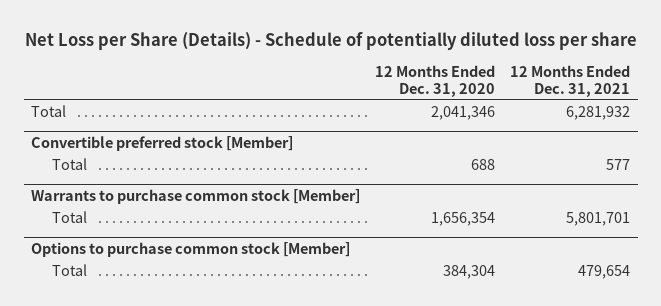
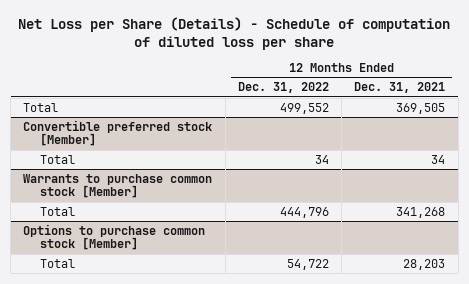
- Net Loss per Share (Details) - Schedule of potentially diluted loss per share
+ Net Loss per Share (Details) - Schedule of computation of diluted loss per share
- | 12 Months Ended Dec. 31, 2020 | 12 Months Ended Dec. 31, 2021
+ | 12 Months Ended Dec. 31, 2022 | 12 Months Ended Dec. 31, 2021
- Total | 2,041,346 | 6,281,932
+ Total | 499,552 | 369,505
@ Convertible preferred stock [Member]
- Total | 688 | 577
+ Total | 34 | 34
@ Warrants to purchase common stock [Member]
- Total | 1,656,354 | 5,801,701
+ Total | 444,796 | 341,268
@ Options to purchase common stock [Member]
- Total | 384,304 | 479,654
+ Total | 54,722 | 28,203

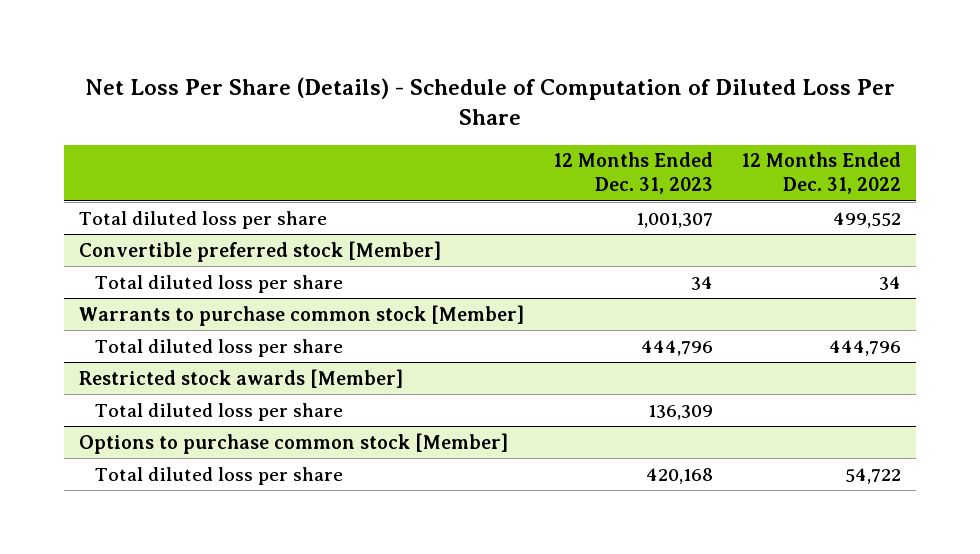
- Net Loss per Share (Details) - Schedule of computation of diluted loss per share
+ Net Loss Per Share (Details) - Schedule of Computation of Diluted Loss Per Share
- | 12 Months Ended Dec. 31, 2022 | 12 Months Ended Dec. 31, 2021
+ | 12 Months Ended Dec. 31, 2023 | 12 Months Ended Dec. 31, 2022
- Total | 499,552 | 369,505
+ Total diluted loss per share | 1,001,307 | 499,552
@ Convertible preferred stock [Member]
- Total | 34 | 34
+ Total diluted loss per share | 34 | 34
@ Warrants to purchase common stock [Member]
- Total | 444,796 | 341,268
+ Total diluted loss per share | 444,796 | 444,796
+ Restricted stock awards [Member]
+ Total diluted loss per share | 136,309 |
@ Options to purchase common stock [Member]
- Total | 54,722 | 28,203
+ Total diluted loss per share | 420,168 | 54,722

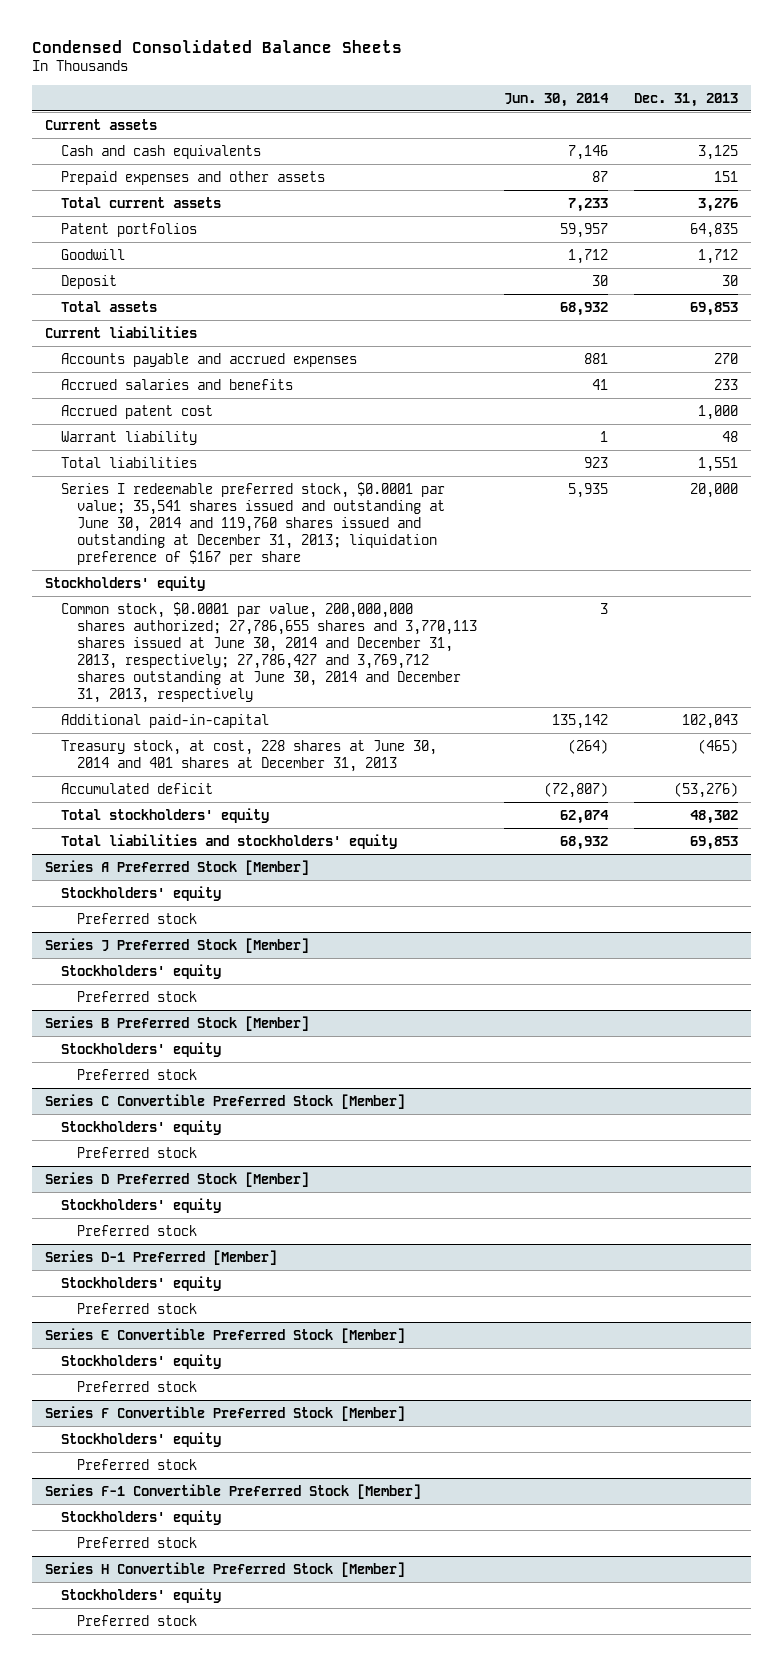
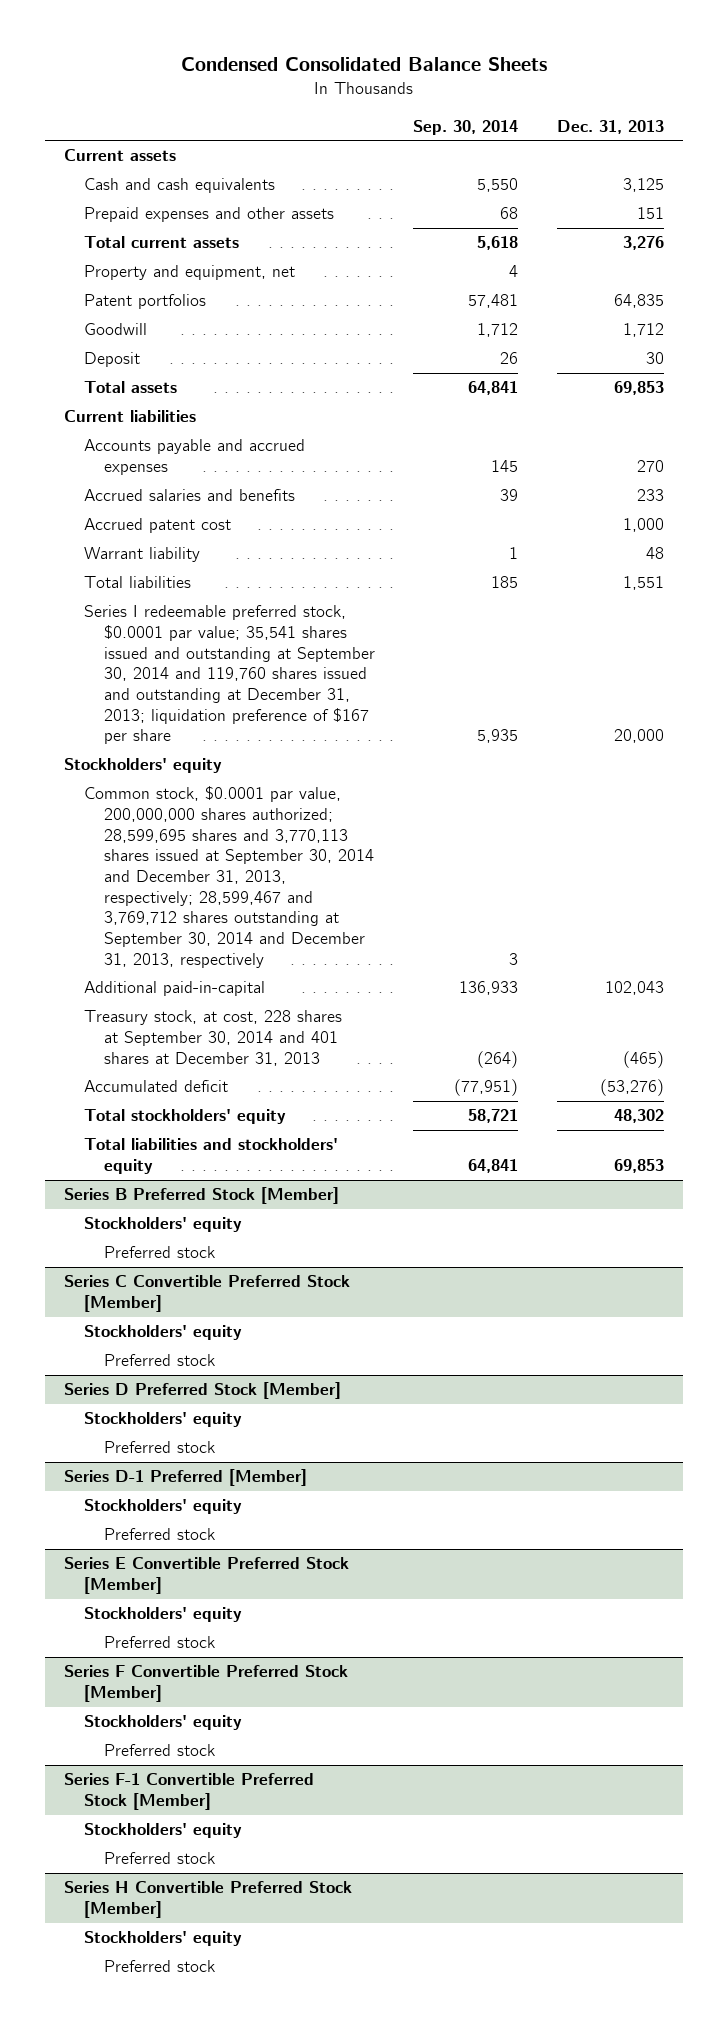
- | Jun. 30, 2014 | Dec. 31, 2013
+ | Sep. 30, 2014 | Dec. 31, 2013
+ Property and equipment, net | 4 |
- Series I redeemable preferred stock, $0.0001 par value; 35,541 shares issued and outstanding at June 30, 2014 and 119,760 shares issued and outstanding at December 31, 2013; liquidation preference of $167 per share | 5,935 | 20,000
+ Series I redeemable preferred stock, $0.0001 par value; 35,541 shares issued and outstanding at September 30, 2014 and 119,760 shares issued and outstanding at December 31, 2013; liquidation preference of $167 per share | 5,935 | 20,000
- Common stock, $0.0001 par value, 200,000,000 shares authorized; 27,786,655 shares and 3,770,113 shares issued at June 30, 2014 and December 31, 2013, respectively; 27,786,427 and 3,769,712 shares outstanding at June 30, 2014 and December 31, 2013, respectively | 3 |
+ Common stock, $0.0001 par value, 200,000,000 shares authorized; 28,599,695 shares and 3,770,113 shares issued at September 30, 2014 and December 31, 2013, respectively; 28,599,467 and 3,769,712 shares outstanding at September 30, 2014 and December 31, 2013, respectively | 3 |
- Treasury stock, at cost, 228 shares at June 30, 2014 and 401 shares at December 31, 2013 | (264) | (465)
+ Treasury stock, at cost, 228 shares at September 30, 2014 and 401 shares at December 31, 2013 | (264) | (465)
- Series A Preferred Stock [Member]
- Stockholders' equity
- Preferred stock
- Series J Preferred Stock [Member]
- Stockholders' equity
- Preferred stock

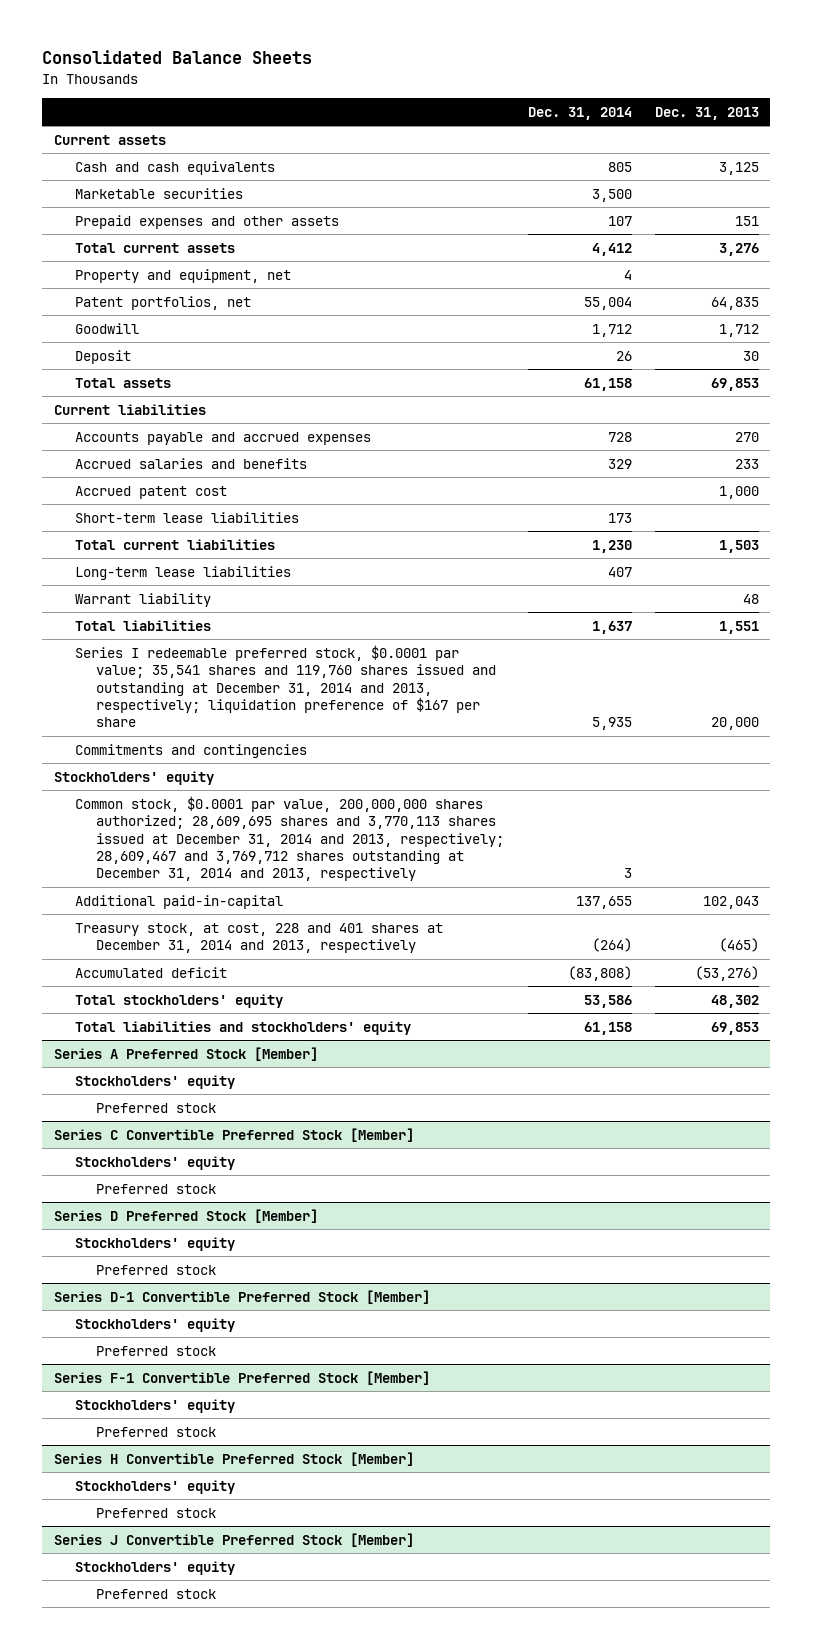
- Condensed Consolidated Balance Sheets
+ Consolidated Balance Sheets
- | Sep. 30, 2014 | Dec. 31, 2013
+ | Dec. 31, 2014 | Dec. 31, 2013
+ Marketable securities | 3,500 |
- Patent portfolios | 57,481 | 64,835
+ Patent portfolios, net | 55,004 | 64,835
+ Short-term lease liabilities | 173 |
+ Total current liabilities | 1,230 | 1,503
+ Long-term lease liabilities | 407 |
- Series I redeemable preferred stock, $0.0001 par value; 35,541 shares issued and outstanding at September 30, 2014 and 119,760 shares issued and outstanding at December 31, 2013; liquidation preference of $167 per share | 5,935 | 20,000
+ Series I redeemable preferred stock, $0.0001 par value; 35,541 shares and 119,760 shares issued and outstanding at December 31, 2014 and 2013, respectively; liquidation preference of $167 per share | 5,935 | 20,000
+ Commitments and contingencies
- Common stock, $0.0001 par value, 200,000,000 shares authorized; 28,599,695 shares and 3,770,113 shares issued at September 30, 2014 and December 31, 2013, respectively; 28,599,467 and 3,769,712 shares outstanding at September 30, 2014 and December 31, 2013, respectively | 3 |
+ Common stock, $0.0001 par value, 200,000,000 shares authorized; 28,609,695 shares and 3,770,113 shares issued at December 31, 2014 and 2013, respectively; 28,609,467 and 3,769,712 shares outstanding at December 31, 2014 and 2013, respectively | 3 |
- Treasury stock, at cost, 228 shares at September 30, 2014 and 401 shares at December 31, 2013 | (264) | (465)
+ Treasury stock, at cost, 228 and 401 shares at December 31, 2014 and 2013, respectively | (264) | (465)
- Series B Preferred Stock [Member]
+ Series A Preferred Stock [Member]
- Series D-1 Preferred [Member]
- Stockholders' equity
- Preferred stock
- Series E Convertible Preferred Stock [Member]
- Stockholders' equity
- Preferred stock
- Series F Convertible Preferred Stock [Member]
+ Series D-1 Convertible Preferred Stock [Member]
+ Series J Convertible Preferred Stock [Member]
+ Stockholders' equity
+ Preferred stock

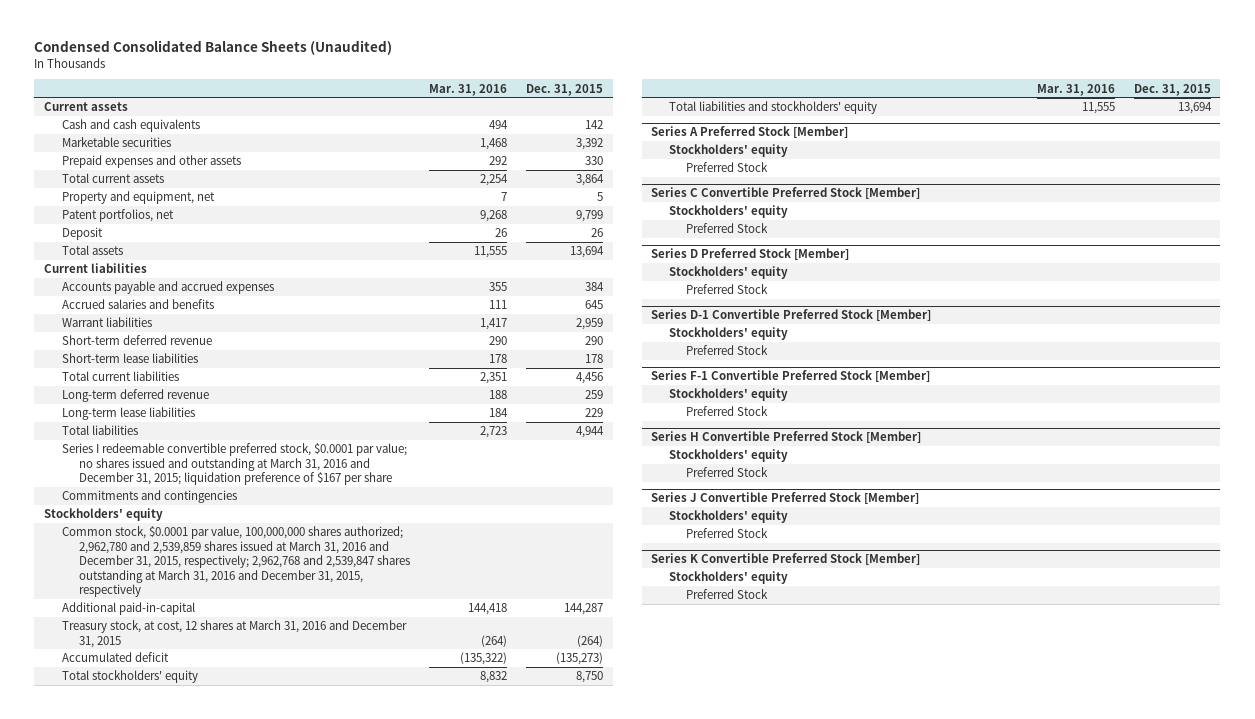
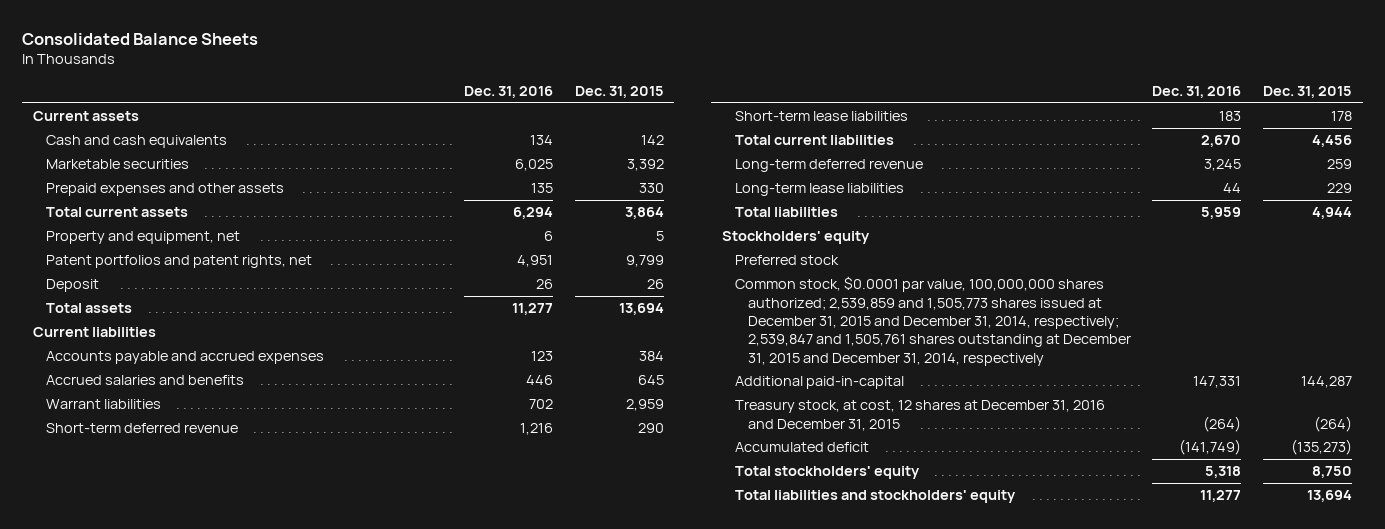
- Condensed Consolidated Balance Sheets (Unaudited)
+ Consolidated Balance Sheets
- | Mar. 31, 2016 | Dec. 31, 2015
+ | Dec. 31, 2016 | Dec. 31, 2015
- Patent portfolios, net | 9,268 | 9,799
+ Patent portfolios and patent rights, net | 4,951 | 9,799
- Series I redeemable convertible preferred stock, $0.0001 par value; no shares issued and outstanding at March 31, 2016 and December 31, 2015; liquidation preference of $167 per share
- Commitments and contingencies
- Common stock, $0.0001 par value, 100,000,000 shares authorized; 2,962,780 and 2,539,859 shares issued at March 31, 2016 and December 31, 2015, respectively; 2,962,768 and 2,539,847 shares outstanding at March 31, 2016 and December 31, 2015, respectively
+ Preferred stock
+ Common stock, $0.0001 par value, 100,000,000 shares authorized; 2,539,859 and 1,505,773 shares issued at December 31, 2015 and December 31, 2014, respectively; 2,539,847 and 1,505,761 shares outstanding at December 31, 2015 and December 31, 2014, respectively
- Treasury stock, at cost, 12 shares at March 31, 2016 and December 31, 2015 | (264) | (264)
+ Treasury stock, at cost, 12 shares at December 31, 2016 and December 31, 2015 | (264) | (264)
- Series A Preferred Stock [Member]
- Stockholders' equity
- Preferred Stock
- Series C Convertible Preferred Stock [Member]
- Stockholders' equity
- Preferred Stock
- Series D Preferred Stock [Member]
- Stockholders' equity
- Preferred Stock
- Series D-1 Convertible Preferred Stock [Member]
- Stockholders' equity
- Preferred Stock
- Series F-1 Convertible Preferred Stock [Member]
- Stockholders' equity
- Preferred Stock
- Series H Convertible Preferred Stock [Member]
- Stockholders' equity
- Preferred Stock
- Series J Convertible Preferred Stock [Member]
- Stockholders' equity
- Preferred Stock
- Series K Convertible Preferred Stock [Member]
- Stockholders' equity
- Preferred Stock

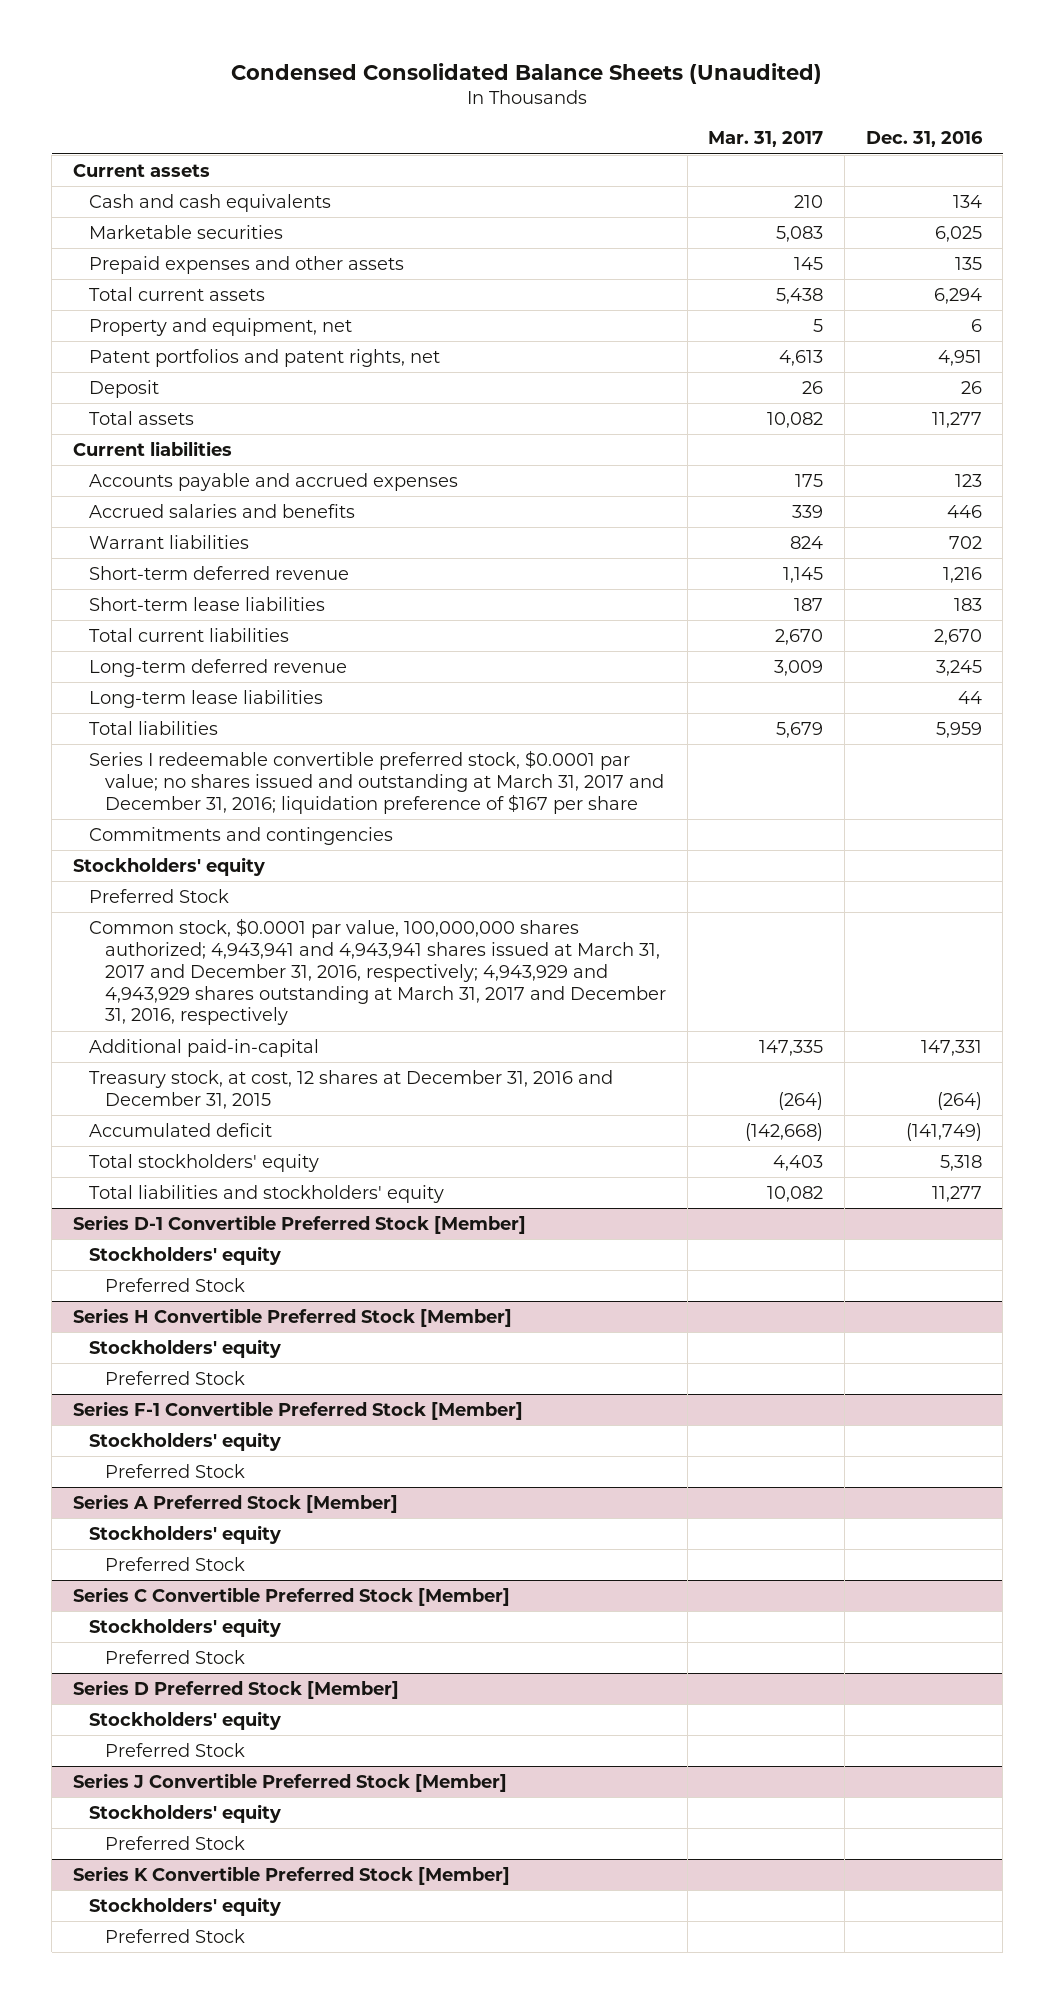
- Consolidated Balance Sheets
+ Condensed Consolidated Balance Sheets (Unaudited)
- | Dec. 31, 2016 | Dec. 31, 2015
+ | Mar. 31, 2017 | Dec. 31, 2016
+ Series I redeemable convertible preferred stock, $0.0001 par value; no shares issued and outstanding at March 31, 2017 and December 31, 2016; liquidation preference of $167 per share
+ Commitments and contingencies
- Preferred stock
- Common stock, $0.0001 par value, 100,000,000 shares authorized; 2,539,859 and 1,505,773 shares issued at December 31, 2015 and December 31, 2014, respectively; 2,539,847 and 1,505,761 shares outstanding at December 31, 2015 and December 31, 2014, respectively
+ Preferred Stock
+ Common stock, $0.0001 par value, 100,000,000 shares authorized; 4,943,941 and 4,943,941 shares issued at March 31, 2017 and December 31, 2016, respectively; 4,943,929 and 4,943,929 shares outstanding at March 31, 2017 and December 31, 2016, respectively
+ Series D-1 Convertible Preferred Stock [Member]
+ Stockholders' equity
+ Preferred Stock
+ Series H Convertible Preferred Stock [Member]
+ Stockholders' equity
+ Preferred Stock
+ Series F-1 Convertible Preferred Stock [Member]
+ Stockholders' equity
+ Preferred Stock
+ Series A Preferred Stock [Member]
+ Stockholders' equity
+ Preferred Stock
+ Series C Convertible Preferred Stock [Member]
+ Stockholders' equity
+ Preferred Stock
+ Series D Preferred Stock [Member]
+ Stockholders' equity
+ Preferred Stock
+ Series J Convertible Preferred Stock [Member]
+ Stockholders' equity
+ Preferred Stock
+ Series K Convertible Preferred Stock [Member]
+ Stockholders' equity
+ Preferred Stock

